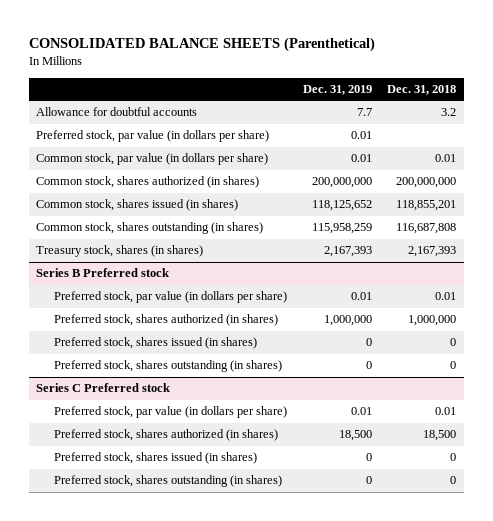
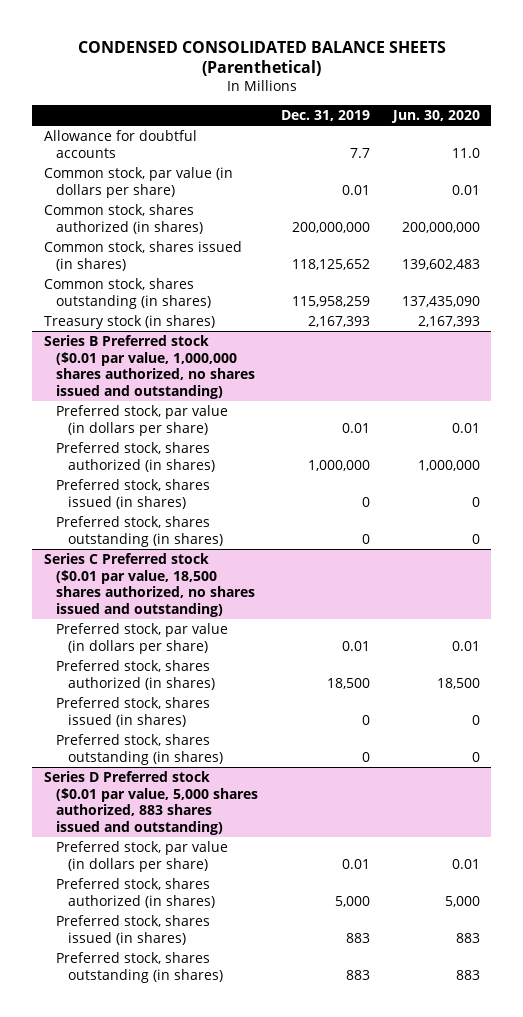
- CONSOLIDATED BALANCE SHEETS (Parenthetical)
+ CONDENSED CONSOLIDATED BALANCE SHEETS (Parenthetical)
- | Dec. 31, 2019 | Dec. 31, 2018
+ | Dec. 31, 2019 | Jun. 30, 2020
- Preferred stock, par value (in dollars per share) | 0.01 |
- Treasury stock, shares (in shares) | 2,167,393 | 2,167,393
- Series B Preferred stock
+ Treasury stock (in shares) | 2,167,393 | 2,167,393
+ Series B Preferred stock ($0.01 par value, 1,000,000 shares authorized, no shares issued and outstanding)
- Series C Preferred stock
+ Series C Preferred stock ($0.01 par value, 18,500 shares authorized, no shares issued and outstanding)
+ Series D Preferred stock ($0.01 par value, 5,000 shares authorized, 883 shares issued and outstanding)
+ Preferred stock, par value (in dollars per share) | 0.01 | 0.01
+ Preferred stock, shares authorized (in shares) | 5,000 | 5,000
+ Preferred stock, shares issued (in shares) | 883 | 883
+ Preferred stock, shares outstanding (in shares) | 883 | 883

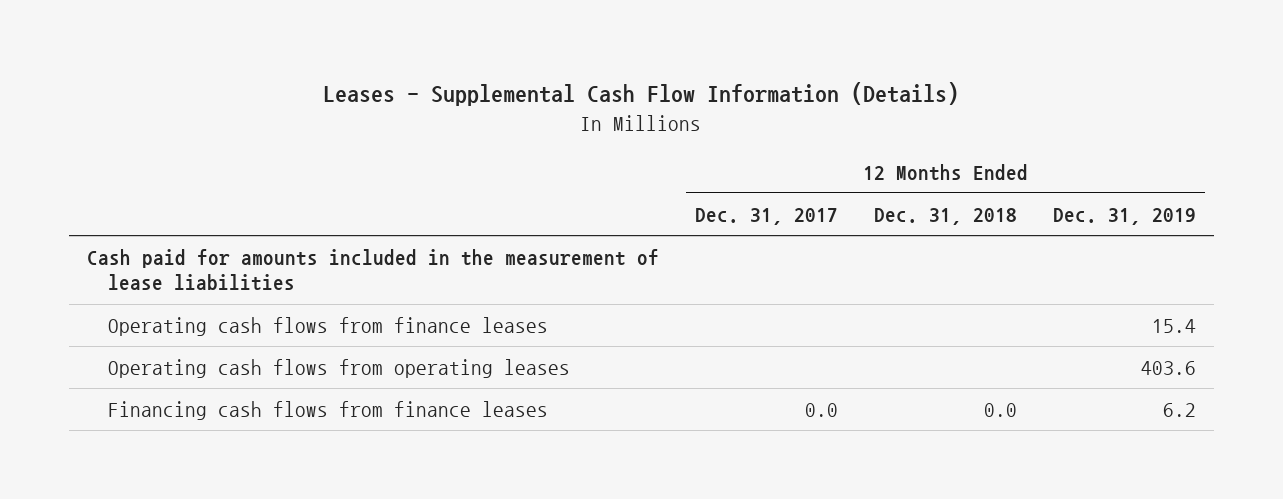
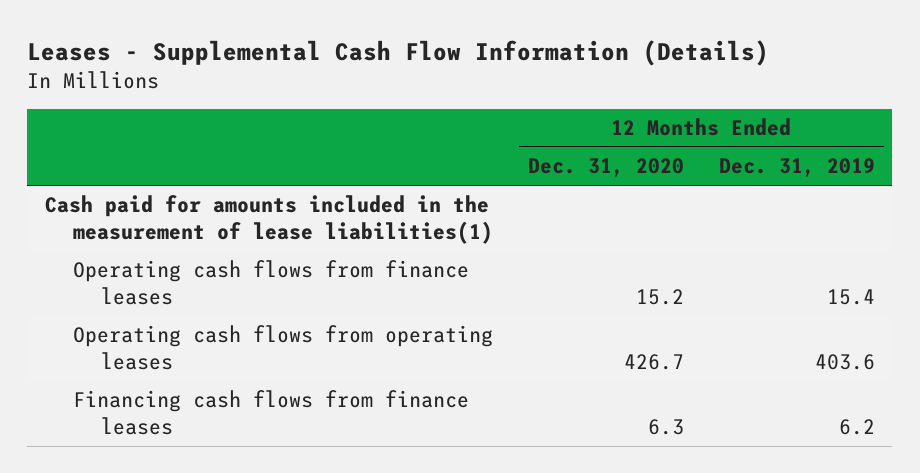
- | 12 Months Ended Dec. 31, 2017 | 12 Months Ended Dec. 31, 2018 | 12 Months Ended Dec. 31, 2019
+ | 12 Months Ended Dec. 31, 2020 | 12 Months Ended Dec. 31, 2019
- Cash paid for amounts included in the measurement of lease liabilities
+ Cash paid for amounts included in the measurement of lease liabilities(1)

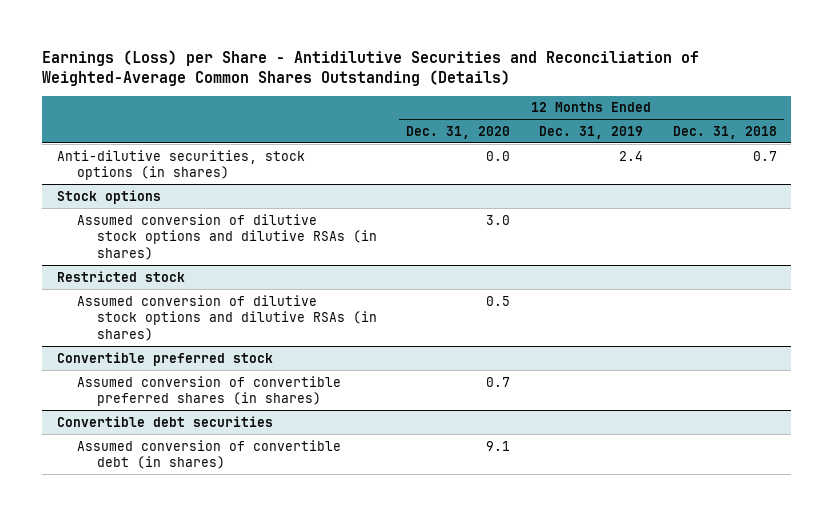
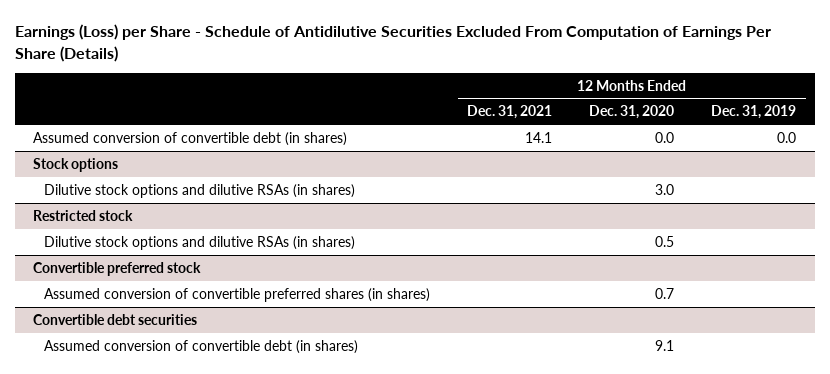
- Earnings (Loss) per Share - Antidilutive Securities and Reconciliation of Weighted-Average Common Shares Outstanding (Details)
+ Earnings (Loss) per Share - Schedule of Antidilutive Securities Excluded From Computation of Earnings Per Share (Details)
- | 12 Months Ended Dec. 31, 2020 | 12 Months Ended Dec. 31, 2019 | 12 Months Ended Dec. 31, 2018
+ | 12 Months Ended Dec. 31, 2021 | 12 Months Ended Dec. 31, 2020 | 12 Months Ended Dec. 31, 2019
- Anti-dilutive securities, stock options (in shares) | 0.0 | 2.4 | 0.7
+ Assumed conversion of convertible debt (in shares) | 14.1 | 0.0 | 0.0
@ Stock options
- Assumed conversion of dilutive stock options and dilutive RSAs (in shares) | 3.0 | |
+ Dilutive stock options and dilutive RSAs (in shares) | | 3.0 |
@ Restricted stock
- Assumed conversion of dilutive stock options and dilutive RSAs (in shares) | 0.5 | |
+ Dilutive stock options and dilutive RSAs (in shares) | | 0.5 |

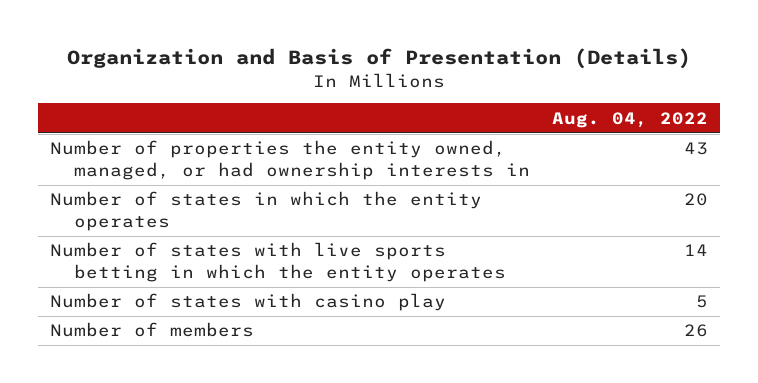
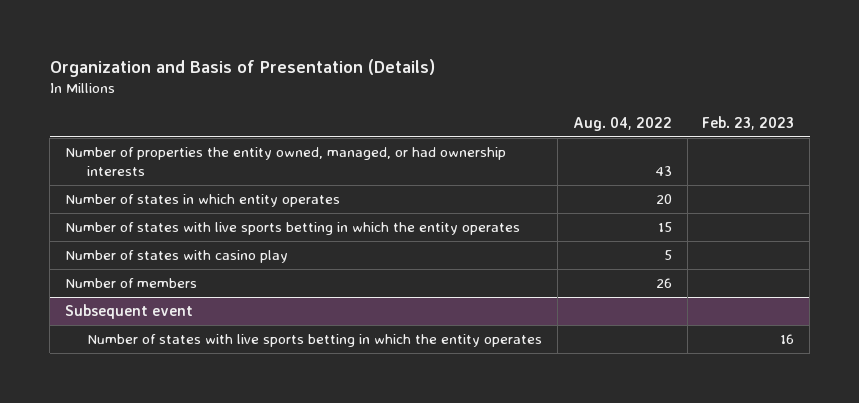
- | Aug. 04, 2022
+ | Aug. 04, 2022 | Feb. 23, 2023
- Number of properties the entity owned, managed, or had ownership interests in | 43
- Number of states in which the entity operates | 20
- Number of states with live sports betting in which the entity operates | 14
+ Number of properties the entity owned, managed, or had ownership interests | 43 |
+ Number of states in which entity operates | 20 |
+ Number of states with live sports betting in which the entity operates | 15 |
+ Subsequent event
+ Number of states with live sports betting in which the entity operates | | 16

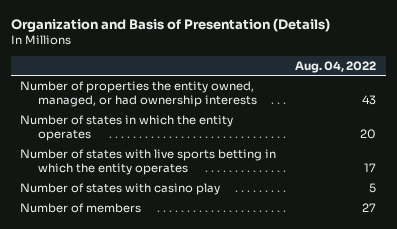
- | Aug. 04, 2022 | Feb. 23, 2023
+ | Aug. 04, 2022
- Number of states in which entity operates | 20 |
- Number of states with live sports betting in which the entity operates | 15 |
+ Number of states in which the entity operates | 20
+ Number of states with live sports betting in which the entity operates | 17
- Number of members | 26 |
- Subsequent event
- Number of states with live sports betting in which the entity operates | | 16
+ Number of members | 27

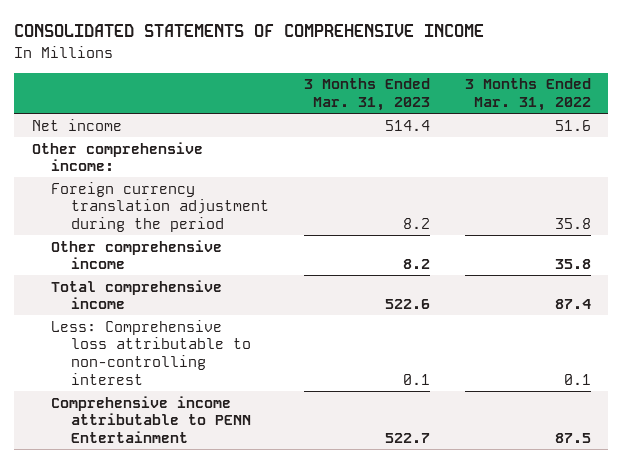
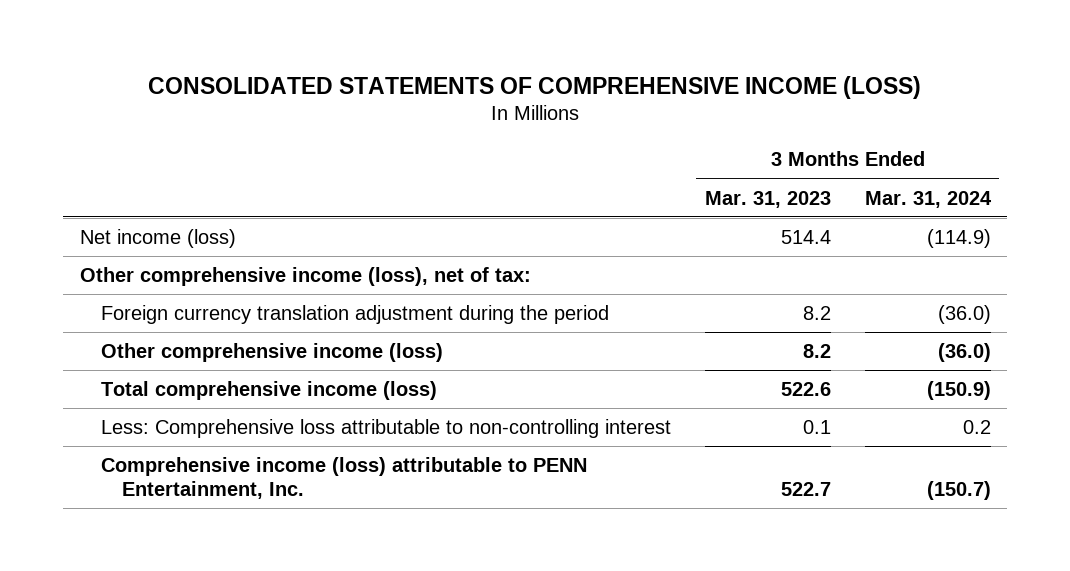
- CONSOLIDATED STATEMENTS OF COMPREHENSIVE INCOME
+ CONSOLIDATED STATEMENTS OF COMPREHENSIVE INCOME (LOSS)
- | 3 Months Ended Mar. 31, 2023 | 3 Months Ended Mar. 31, 2022
+ | 3 Months Ended Mar. 31, 2023 | 3 Months Ended Mar. 31, 2024
- Net income | 514.4 | 51.6
- Other comprehensive income:
+ Net income (loss) | 514.4 | (114.9)
+ Other comprehensive income (loss), net of tax:
- Other comprehensive income | 8.2 | 35.8
- Total comprehensive income | 522.6 | 87.4
+ Other comprehensive income (loss) | 8.2 | (36.0)
+ Total comprehensive income (loss) | 522.6 | (150.9)
- Comprehensive income attributable to PENN Entertainment | 522.7 | 87.5
+ Comprehensive income (loss) attributable to PENN Entertainment, Inc. | 522.7 | (150.7)

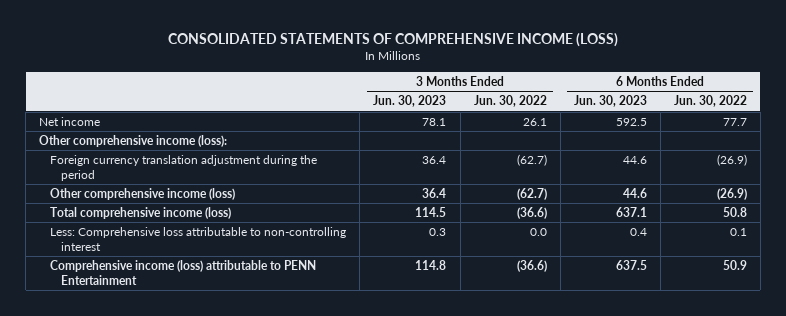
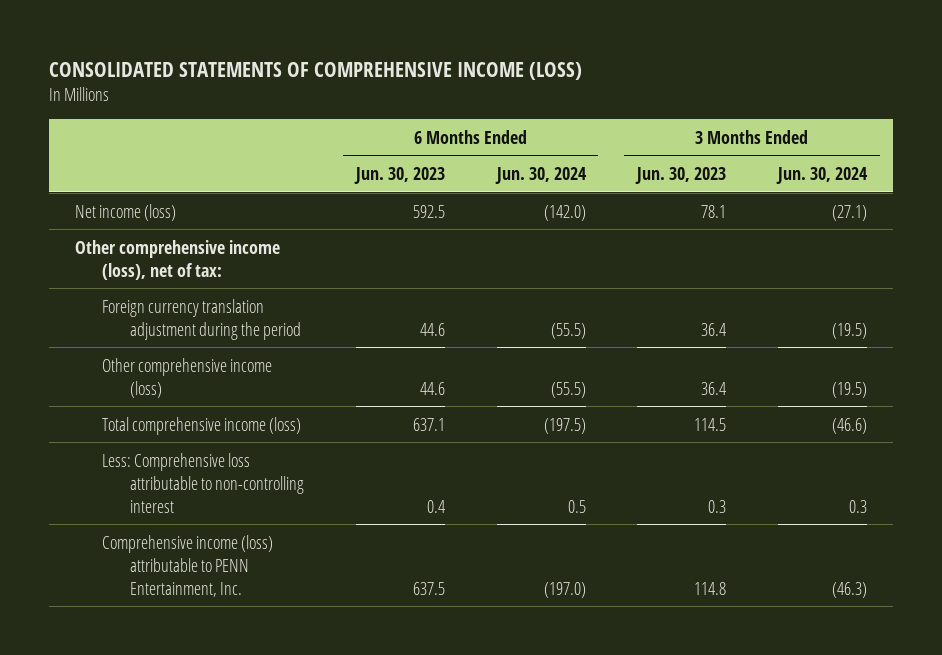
- | 3 Months Ended Jun. 30, 2023 | 3 Months Ended Jun. 30, 2022 | 6 Months Ended Jun. 30, 2023 | 6 Months Ended Jun. 30, 2022
+ | 6 Months Ended Jun. 30, 2023 | 6 Months Ended Jun. 30, 2024 | 3 Months Ended Jun. 30, 2023 | 3 Months Ended Jun. 30, 2024
- Net income | 78.1 | 26.1 | 592.5 | 77.7
- Other comprehensive income (loss):
+ Net income (loss) | 592.5 | (142.0) | 78.1 | (27.1)
+ Other comprehensive income (loss), net of tax:
- Comprehensive income (loss) attributable to PENN Entertainment | 114.8 | (36.6) | 637.5 | 50.9
+ Comprehensive income (loss) attributable to PENN Entertainment, Inc. | 637.5 | (197.0) | 114.8 | (46.3)

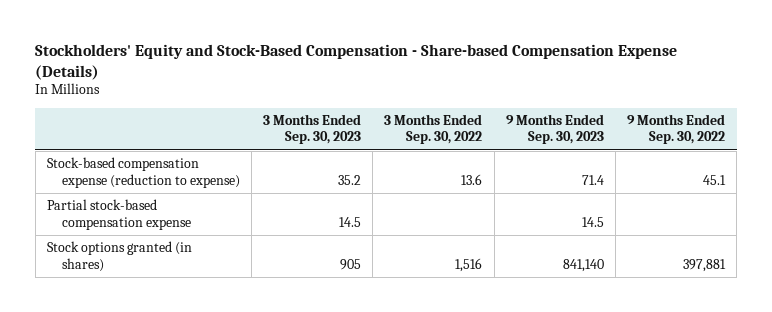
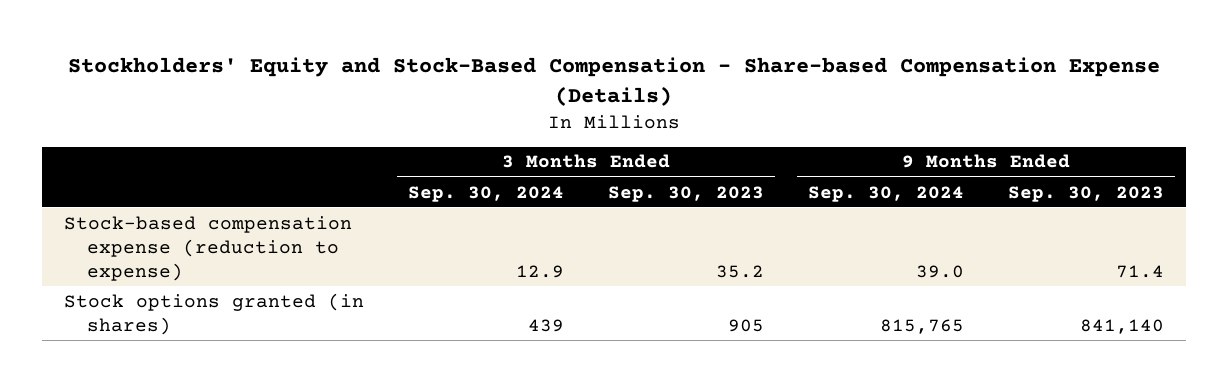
- | 3 Months Ended Sep. 30, 2023 | 3 Months Ended Sep. 30, 2022 | 9 Months Ended Sep. 30, 2023 | 9 Months Ended Sep. 30, 2022
+ | 3 Months Ended Sep. 30, 2024 | 3 Months Ended Sep. 30, 2023 | 9 Months Ended Sep. 30, 2024 | 9 Months Ended Sep. 30, 2023
- Partial stock-based compensation expense | 14.5 | | 14.5 |

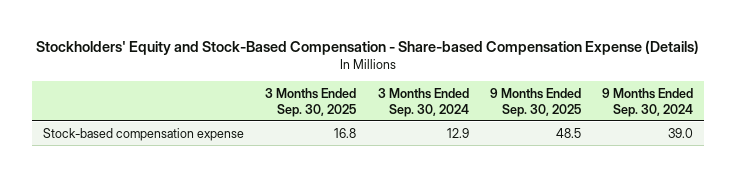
- | 3 Months Ended Sep. 30, 2024 | 3 Months Ended Sep. 30, 2023 | 9 Months Ended Sep. 30, 2024 | 9 Months Ended Sep. 30, 2023
+ | 3 Months Ended Sep. 30, 2025 | 3 Months Ended Sep. 30, 2024 | 9 Months Ended Sep. 30, 2025 | 9 Months Ended Sep. 30, 2024
- Stock-based compensation expense (reduction to expense) | 12.9 | 35.2 | 39.0 | 71.4
- Stock options granted (in shares) | 439 | 905 | 815,765 | 841,140
+ Stock-based compensation expense | 16.8 | 12.9 | 48.5 | 39.0

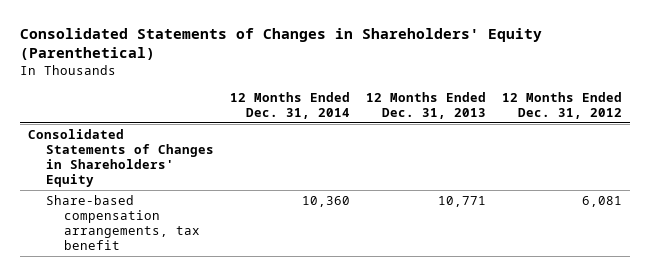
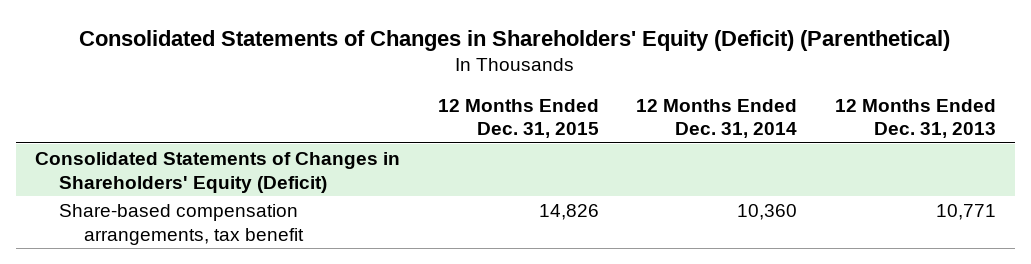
- Consolidated Statements of Changes in Shareholders' Equity (Parenthetical)
+ Consolidated Statements of Changes in Shareholders' Equity (Deficit) (Parenthetical)
- | 12 Months Ended Dec. 31, 2014 | 12 Months Ended Dec. 31, 2013 | 12 Months Ended Dec. 31, 2012
+ | 12 Months Ended Dec. 31, 2015 | 12 Months Ended Dec. 31, 2014 | 12 Months Ended Dec. 31, 2013
- Consolidated Statements of Changes in Shareholders' Equity
+ Consolidated Statements of Changes in Shareholders' Equity (Deficit)

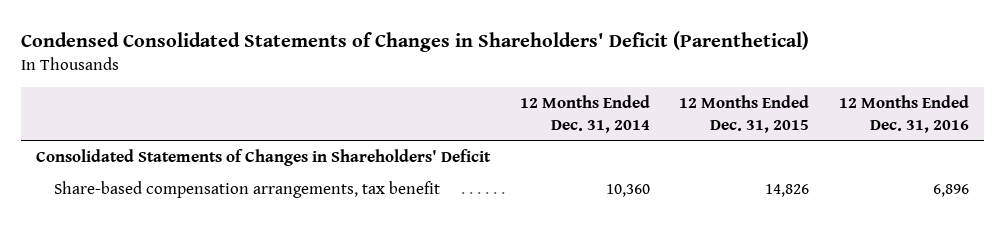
- Consolidated Statements of Changes in Shareholders' Equity (Deficit) (Parenthetical)
+ Condensed Consolidated Statements of Changes in Shareholders' Deficit (Parenthetical)
- | 12 Months Ended Dec. 31, 2015 | 12 Months Ended Dec. 31, 2014 | 12 Months Ended Dec. 31, 2013
+ | 12 Months Ended Dec. 31, 2014 | 12 Months Ended Dec. 31, 2015 | 12 Months Ended Dec. 31, 2016
- Consolidated Statements of Changes in Shareholders' Equity (Deficit)
+ Consolidated Statements of Changes in Shareholders' Deficit

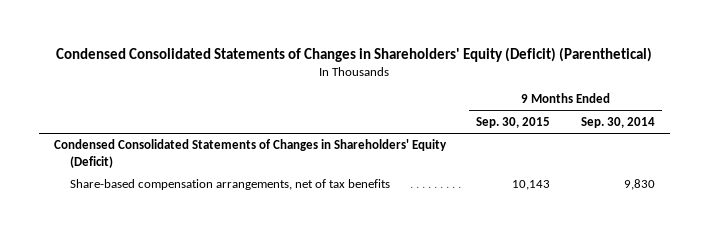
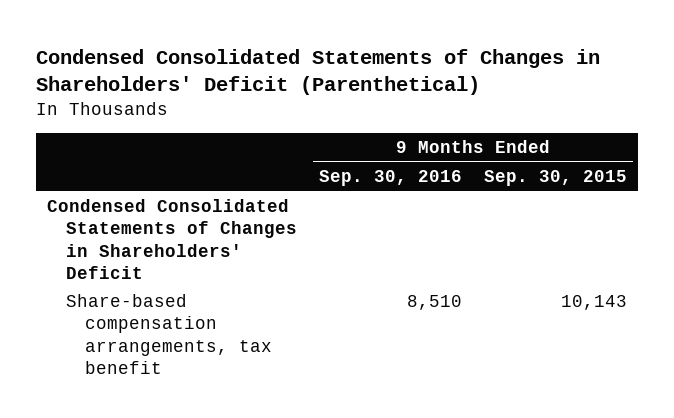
- Condensed Consolidated Statements of Changes in Shareholders' Equity (Deficit) (Parenthetical)
+ Condensed Consolidated Statements of Changes in Shareholders' Deficit (Parenthetical)
- | 9 Months Ended Sep. 30, 2015 | 9 Months Ended Sep. 30, 2014
+ | 9 Months Ended Sep. 30, 2016 | 9 Months Ended Sep. 30, 2015
- Condensed Consolidated Statements of Changes in Shareholders' Equity (Deficit)
- Share-based compensation arrangements, net of tax benefits | 10,143 | 9,830
+ Condensed Consolidated Statements of Changes in Shareholders' Deficit
+ Share-based compensation arrangements, tax benefit | 8,510 | 10,143

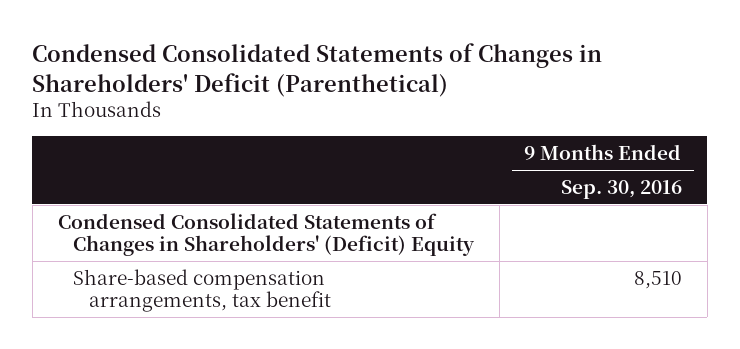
- | 9 Months Ended Sep. 30, 2016 | 9 Months Ended Sep. 30, 2015
+ | 9 Months Ended Sep. 30, 2016
- Condensed Consolidated Statements of Changes in Shareholders' Deficit
+ Condensed Consolidated Statements of Changes in Shareholders' (Deficit) Equity

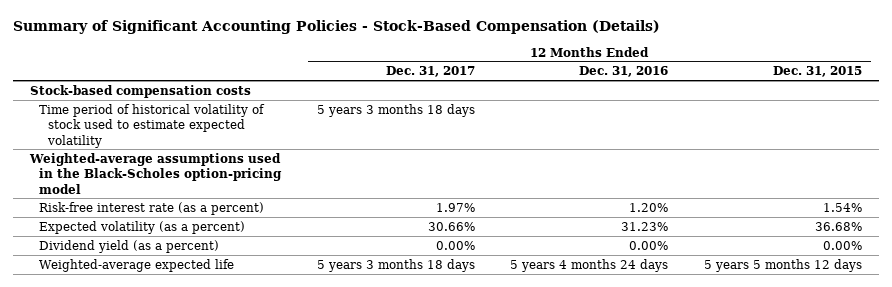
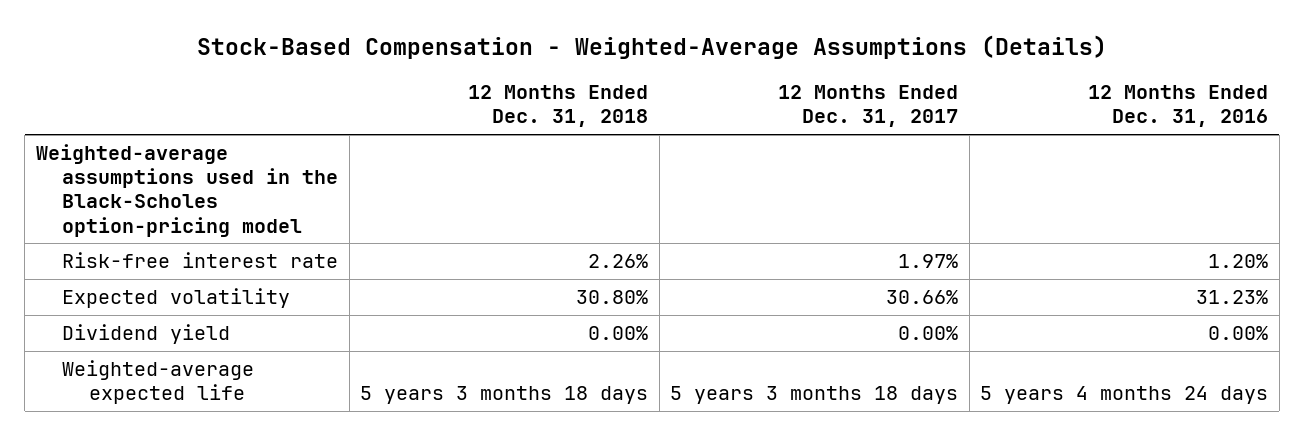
- Summary of Significant Accounting Policies - Stock-Based Compensation (Details)
+ Stock-Based Compensation - Weighted-Average Assumptions (Details)
- | 12 Months Ended Dec. 31, 2017 | 12 Months Ended Dec. 31, 2016 | 12 Months Ended Dec. 31, 2015
+ | 12 Months Ended Dec. 31, 2018 | 12 Months Ended Dec. 31, 2017 | 12 Months Ended Dec. 31, 2016
- Stock-based compensation costs
- Time period of historical volatility of stock used to estimate expected volatility | 5 years 3 months 18 days | |
- Risk-free interest rate (as a percent) | 1.97% | 1.20% | 1.54%
- Expected volatility (as a percent) | 30.66% | 31.23% | 36.68%
- Dividend yield (as a percent) | 0.00% | 0.00% | 0.00%
+ Risk-free interest rate | 2.26% | 1.97% | 1.20%
+ Expected volatility | 30.80% | 30.66% | 31.23%
+ Dividend yield | 0.00% | 0.00% | 0.00%

